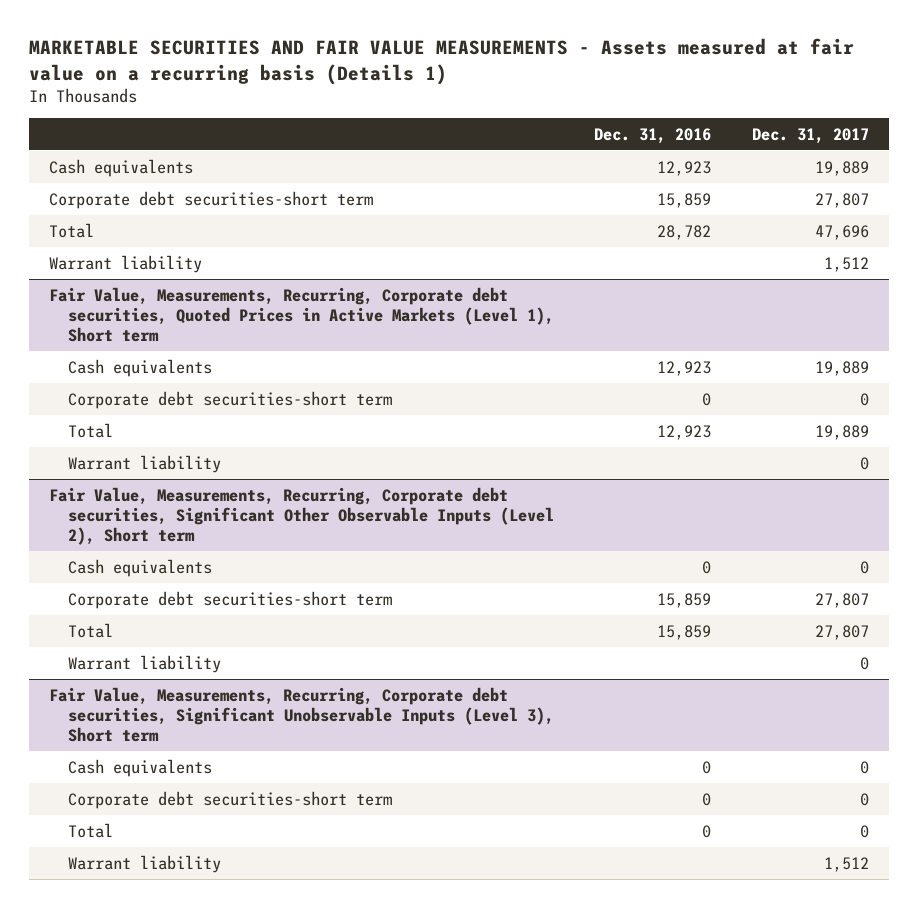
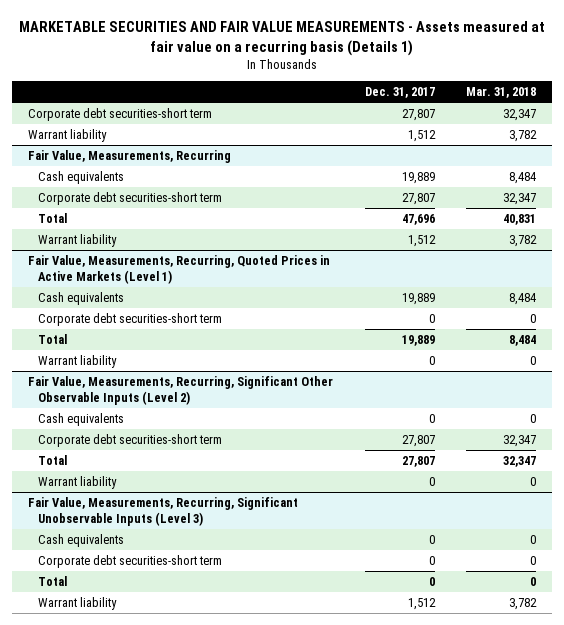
- | Dec. 31, 2016 | Dec. 31, 2017
+ | Dec. 31, 2017 | Mar. 31, 2018
+ Corporate debt securities-short term | 27,807 | 32,347
+ Warrant liability | 1,512 | 3,782
+ Fair Value, Measurements, Recurring
- Fair Value, Measurements, Recurring, Corporate debt securities, Quoted Prices in Active Markets (Level 1), Short term
+ Fair Value, Measurements, Recurring, Quoted Prices in Active Markets (Level 1)
- Fair Value, Measurements, Recurring, Corporate debt securities, Significant Other Observable Inputs (Level 2), Short term
+ Fair Value, Measurements, Recurring, Significant Other Observable Inputs (Level 2)
- Fair Value, Measurements, Recurring, Corporate debt securities, Significant Unobservable Inputs (Level 3), Short term
+ Fair Value, Measurements, Recurring, Significant Unobservable Inputs (Level 3)

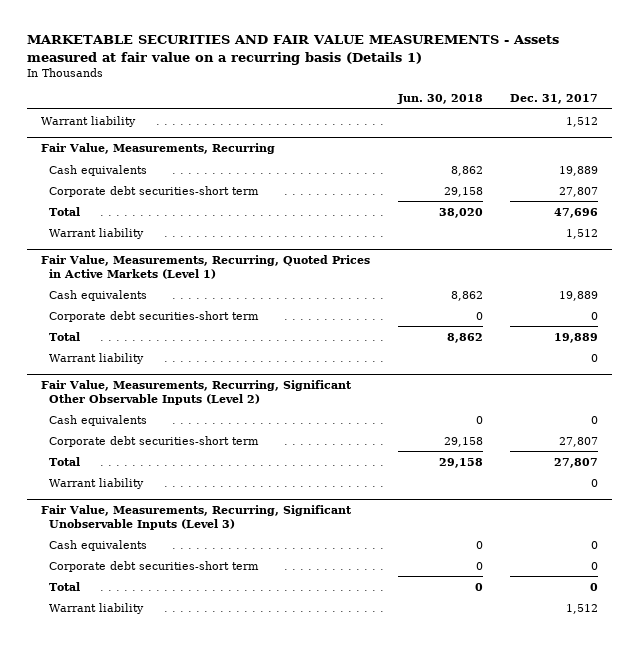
- | Dec. 31, 2017 | Mar. 31, 2018
+ | Jun. 30, 2018 | Dec. 31, 2017
- Corporate debt securities-short term | 27,807 | 32,347

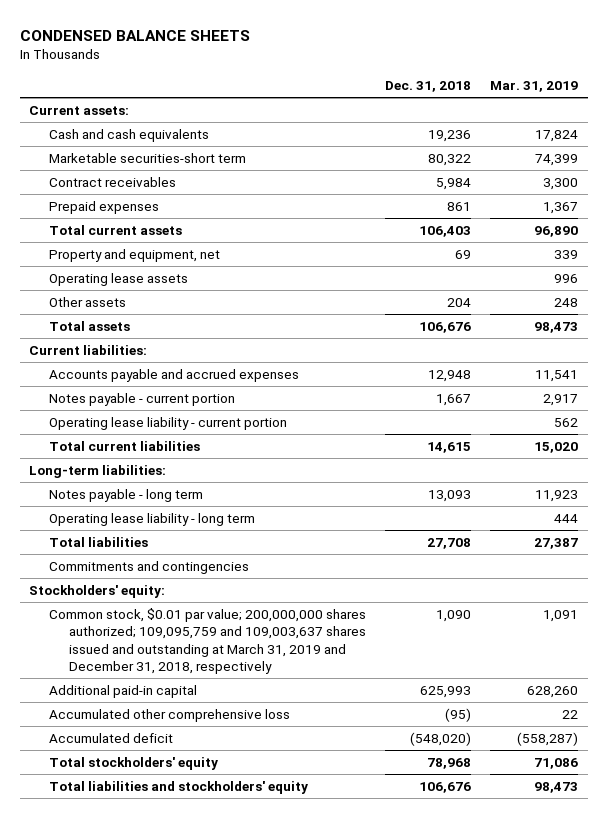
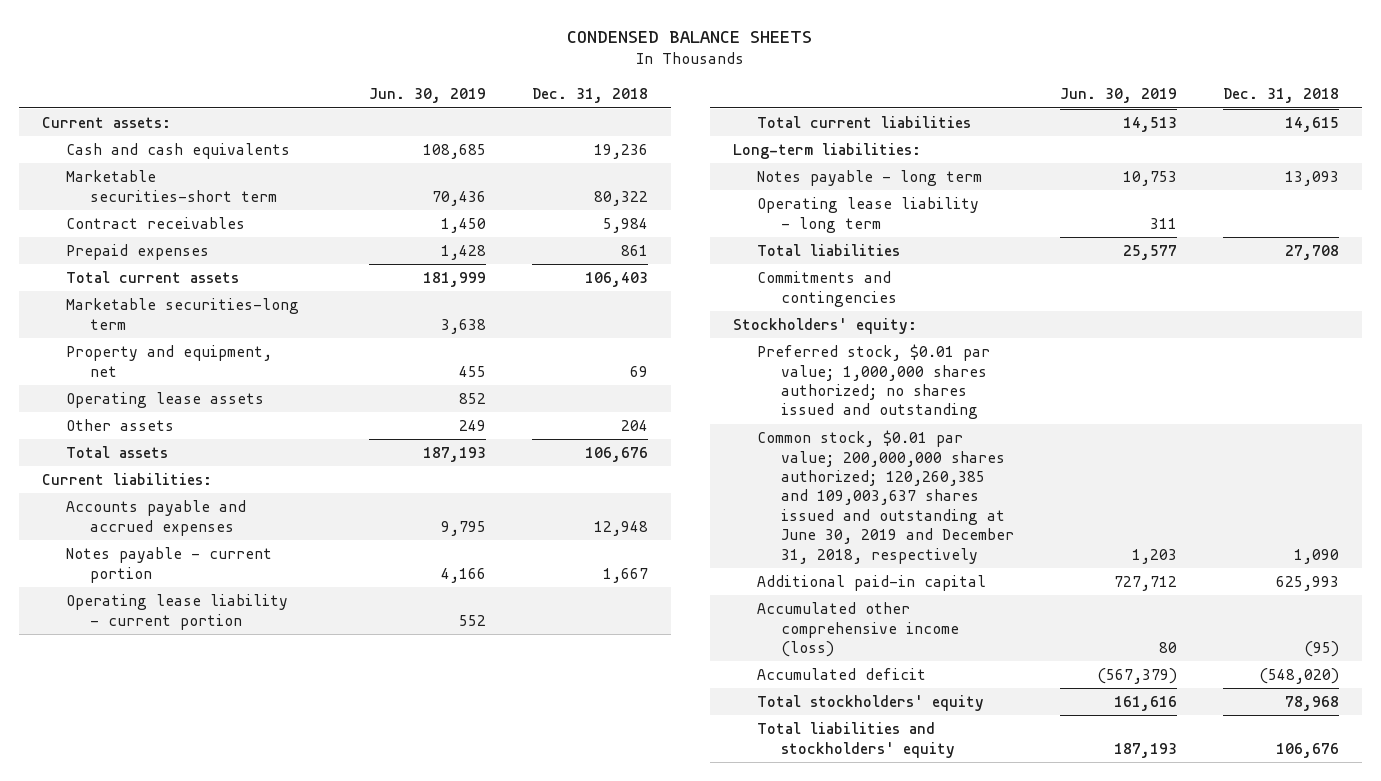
- | Dec. 31, 2018 | Mar. 31, 2019
+ | Jun. 30, 2019 | Dec. 31, 2018
+ Marketable securities-long term | 3,638 |
- Common stock, $0.01 par value; 200,000,000 shares authorized; 109,095,759 and 109,003,637 shares issued and outstanding at March 31, 2019 and December 31, 2018, respectively | 1,090 | 1,091
+ Preferred stock, $0.01 par value; 1,000,000 shares authorized; no shares issued and outstanding
+ Common stock, $0.01 par value; 200,000,000 shares authorized; 120,260,385 and 109,003,637 shares issued and outstanding at June 30, 2019 and December 31, 2018, respectively | 1,203 | 1,090
- Accumulated other comprehensive loss | (95) | 22
+ Accumulated other comprehensive income (loss) | 80 | (95)

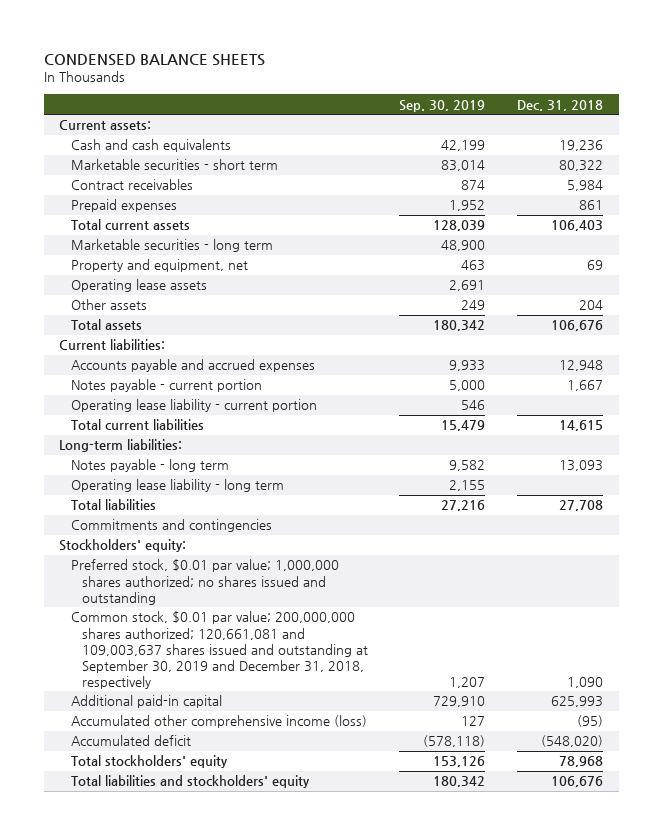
- | Jun. 30, 2019 | Dec. 31, 2018
+ | Sep. 30, 2019 | Dec. 31, 2018
- Marketable securities-short term | 70,436 | 80,322
+ Marketable securities - short term | 83,014 | 80,322
- Marketable securities-long term | 3,638 |
+ Marketable securities - long term | 48,900 |
- Common stock, $0.01 par value; 200,000,000 shares authorized; 120,260,385 and 109,003,637 shares issued and outstanding at June 30, 2019 and December 31, 2018, respectively | 1,203 | 1,090
+ Common stock, $0.01 par value; 200,000,000 shares authorized; 120,661,081 and 109,003,637 shares issued and outstanding at September 30, 2019 and December 31, 2018, respectively | 1,207 | 1,090

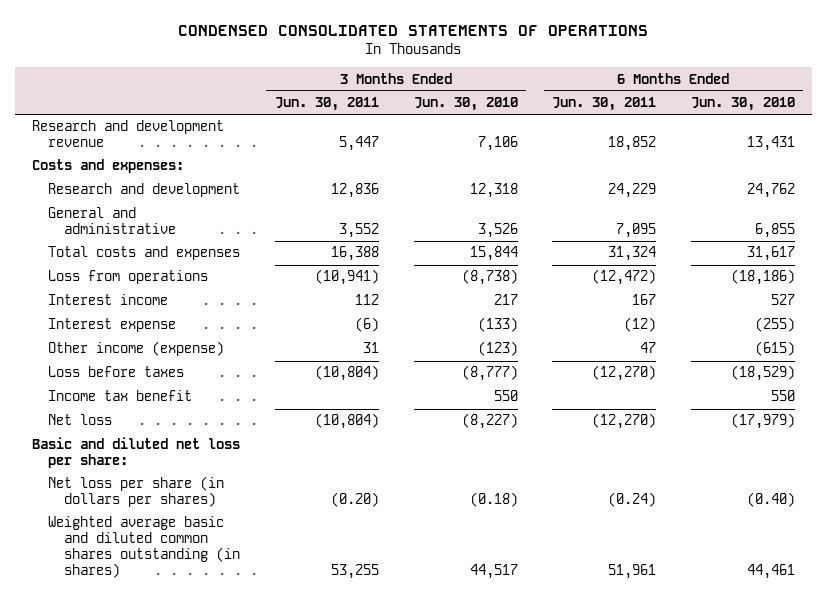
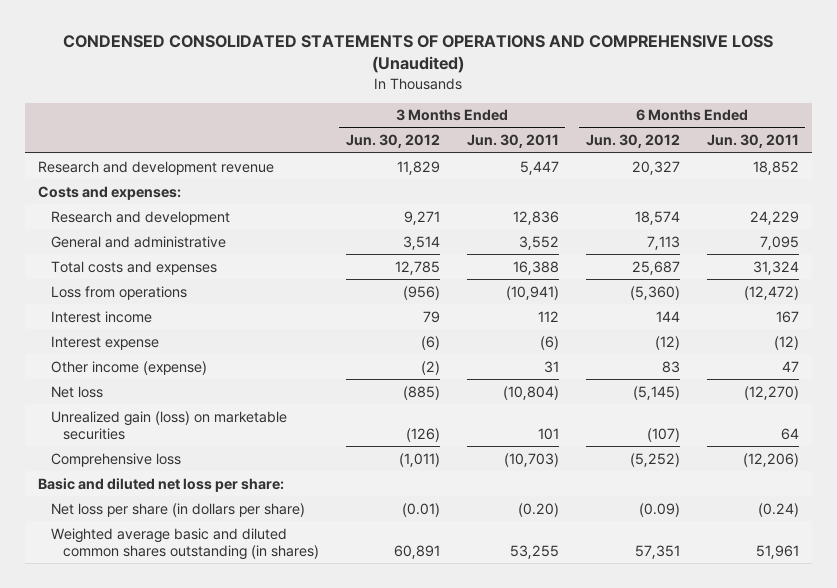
- CONDENSED CONSOLIDATED STATEMENTS OF OPERATIONS
+ CONDENSED CONSOLIDATED STATEMENTS OF OPERATIONS AND COMPREHENSIVE LOSS (Unaudited)
- | 3 Months Ended Jun. 30, 2011 | 3 Months Ended Jun. 30, 2010 | 6 Months Ended Jun. 30, 2011 | 6 Months Ended Jun. 30, 2010
+ | 3 Months Ended Jun. 30, 2012 | 3 Months Ended Jun. 30, 2011 | 6 Months Ended Jun. 30, 2012 | 6 Months Ended Jun. 30, 2011
- Loss before taxes | (10,804) | (8,777) | (12,270) | (18,529)
- Income tax benefit | | 550 | | 550
+ Unrealized gain (loss) on marketable securities | (126) | 101 | (107) | 64
+ Comprehensive loss | (1,011) | (10,703) | (5,252) | (12,206)
- Net loss per share (in dollars per shares) | (0.20) | (0.18) | (0.24) | (0.40)
+ Net loss per share (in dollars per share) | (0.01) | (0.20) | (0.09) | (0.24)

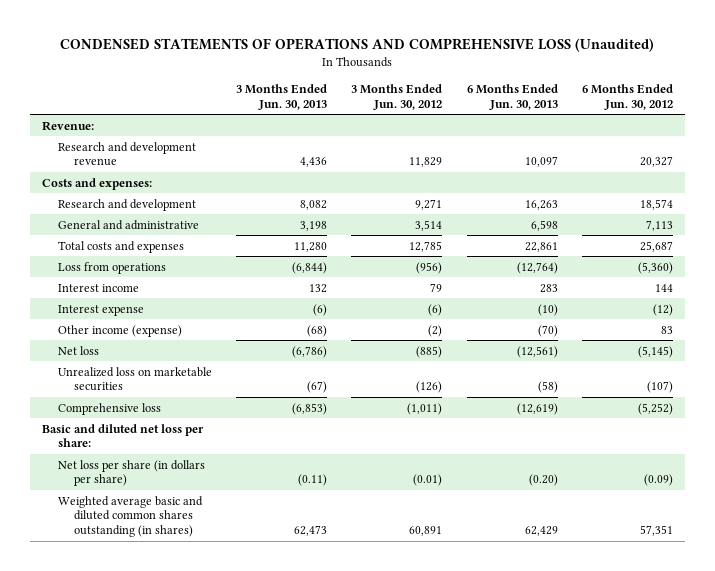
- CONDENSED CONSOLIDATED STATEMENTS OF OPERATIONS AND COMPREHENSIVE LOSS (Unaudited)
+ CONDENSED STATEMENTS OF OPERATIONS AND COMPREHENSIVE LOSS (Unaudited)
- | 3 Months Ended Jun. 30, 2012 | 3 Months Ended Jun. 30, 2011 | 6 Months Ended Jun. 30, 2012 | 6 Months Ended Jun. 30, 2011
+ | 3 Months Ended Jun. 30, 2013 | 3 Months Ended Jun. 30, 2012 | 6 Months Ended Jun. 30, 2013 | 6 Months Ended Jun. 30, 2012
+ Revenue:
- Unrealized gain (loss) on marketable securities | (126) | 101 | (107) | 64
+ Unrealized loss on marketable securities | (67) | (126) | (58) | (107)

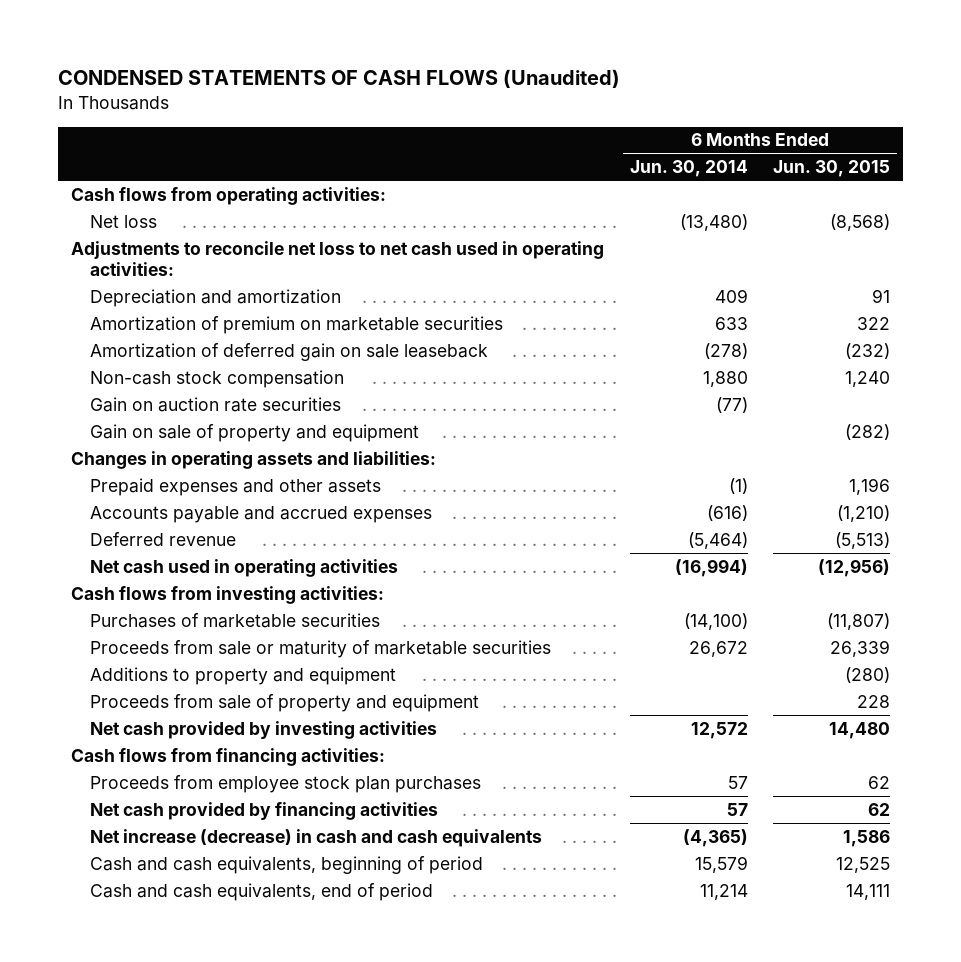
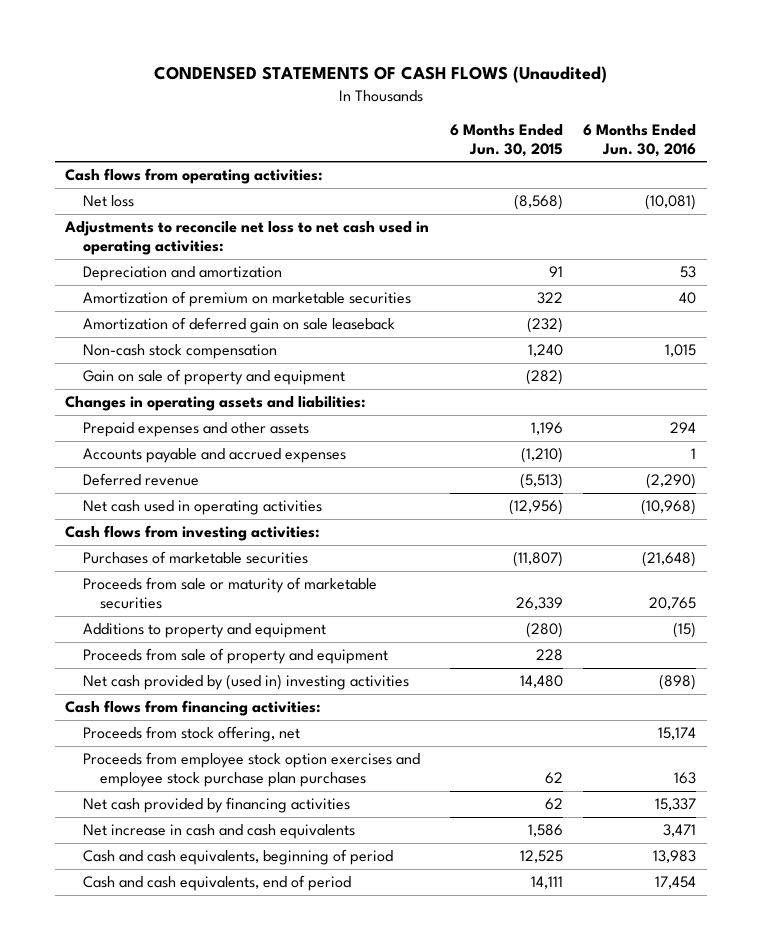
- | 6 Months Ended Jun. 30, 2014 | 6 Months Ended Jun. 30, 2015
+ | 6 Months Ended Jun. 30, 2015 | 6 Months Ended Jun. 30, 2016
- Gain on auction rate securities | (77) |
- Net cash provided by investing activities | 12,572 | 14,480
+ Net cash provided by (used in) investing activities | 14,480 | (898)
- Proceeds from employee stock plan purchases | 57 | 62
+ Proceeds from stock offering, net | | 15,174
+ Proceeds from employee stock option exercises and employee stock purchase plan purchases | 62 | 163
- Net increase (decrease) in cash and cash equivalents | (4,365) | 1,586
+ Net increase in cash and cash equivalents | 1,586 | 3,471

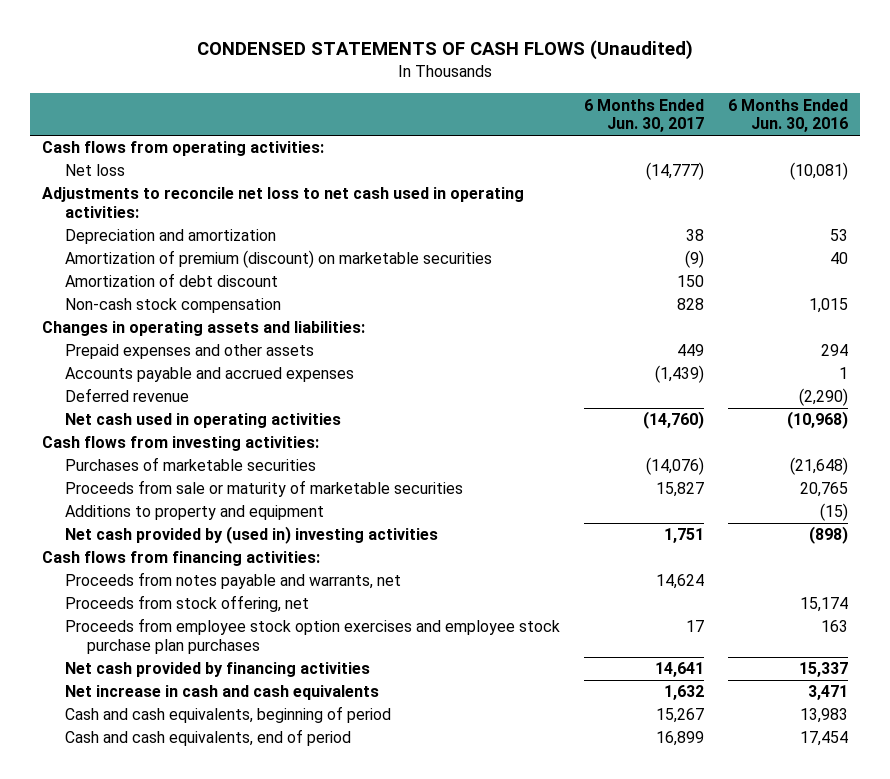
- | 6 Months Ended Jun. 30, 2015 | 6 Months Ended Jun. 30, 2016
+ | 6 Months Ended Jun. 30, 2017 | 6 Months Ended Jun. 30, 2016
- Amortization of premium on marketable securities | 322 | 40
- Amortization of deferred gain on sale leaseback | (232) |
+ Amortization of premium (discount) on marketable securities | (9) | 40
+ Amortization of debt discount | 150 |
- Gain on sale of property and equipment | (282) |
- Proceeds from sale of property and equipment | 228 |
+ Proceeds from notes payable and warrants, net | 14,624 |

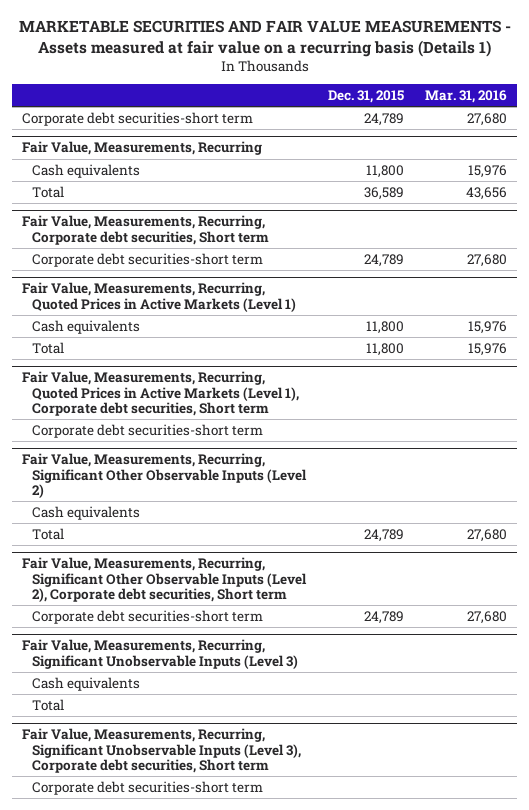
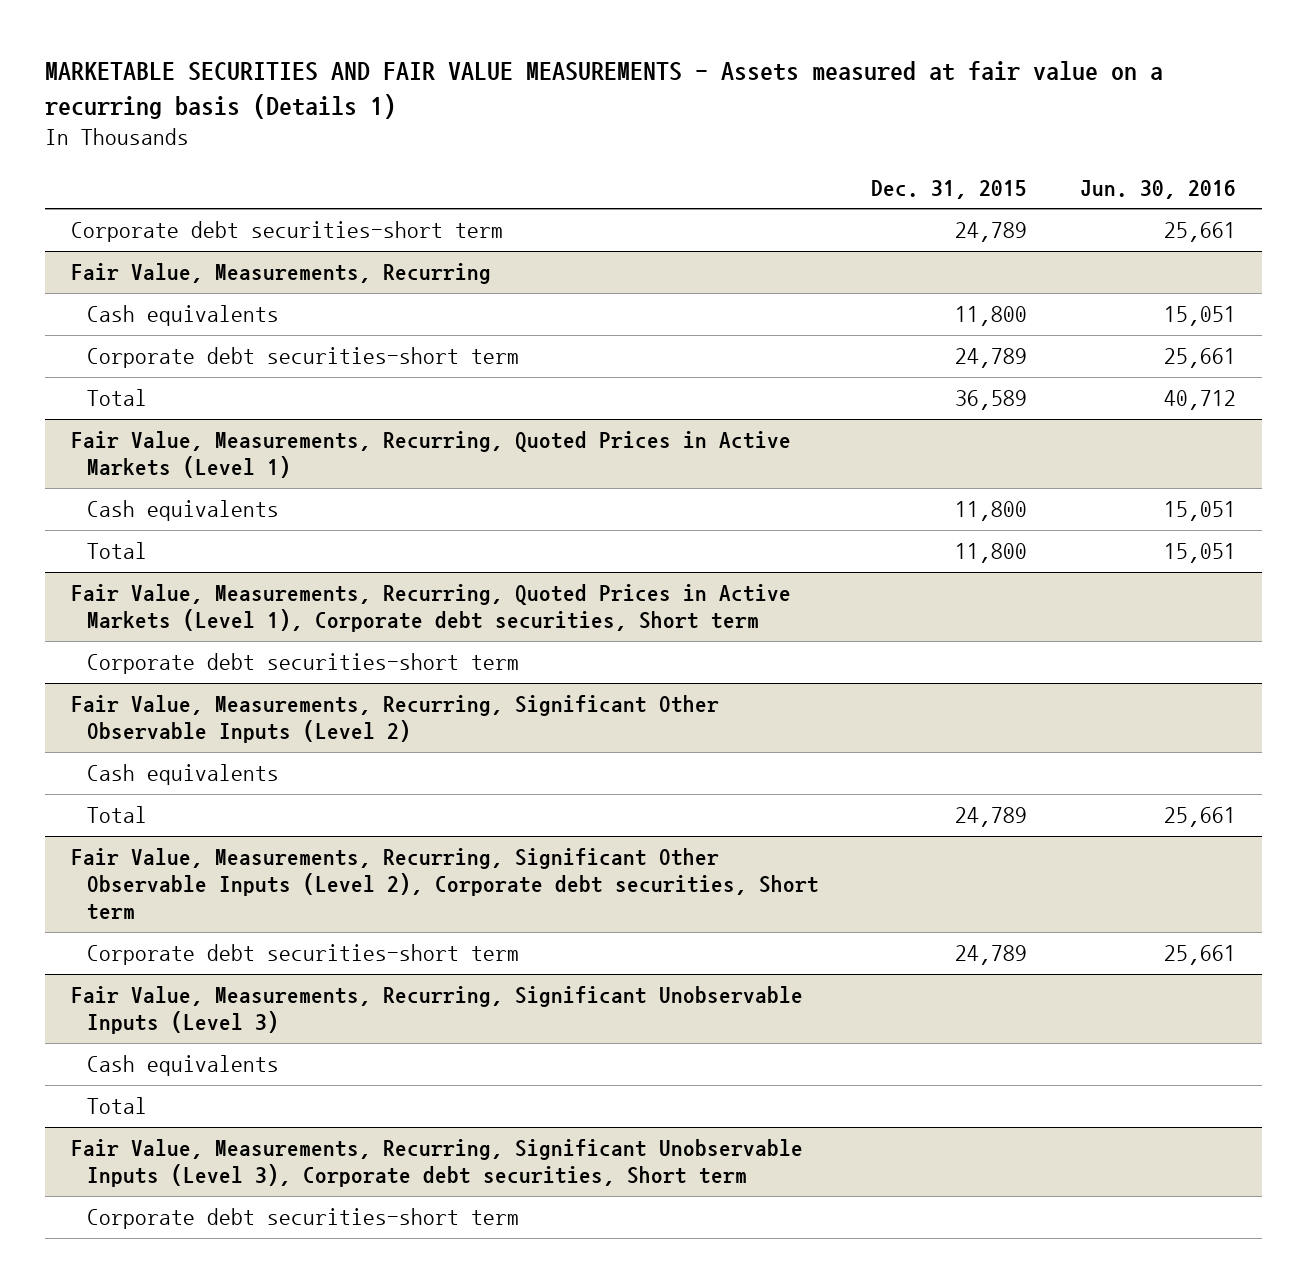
- | Dec. 31, 2015 | Mar. 31, 2016
+ | Dec. 31, 2015 | Jun. 30, 2016
- Fair Value, Measurements, Recurring, Corporate debt securities, Short term
@ Fair Value, Measurements, Recurring
moved down: Total | 36,589 | 40,712

